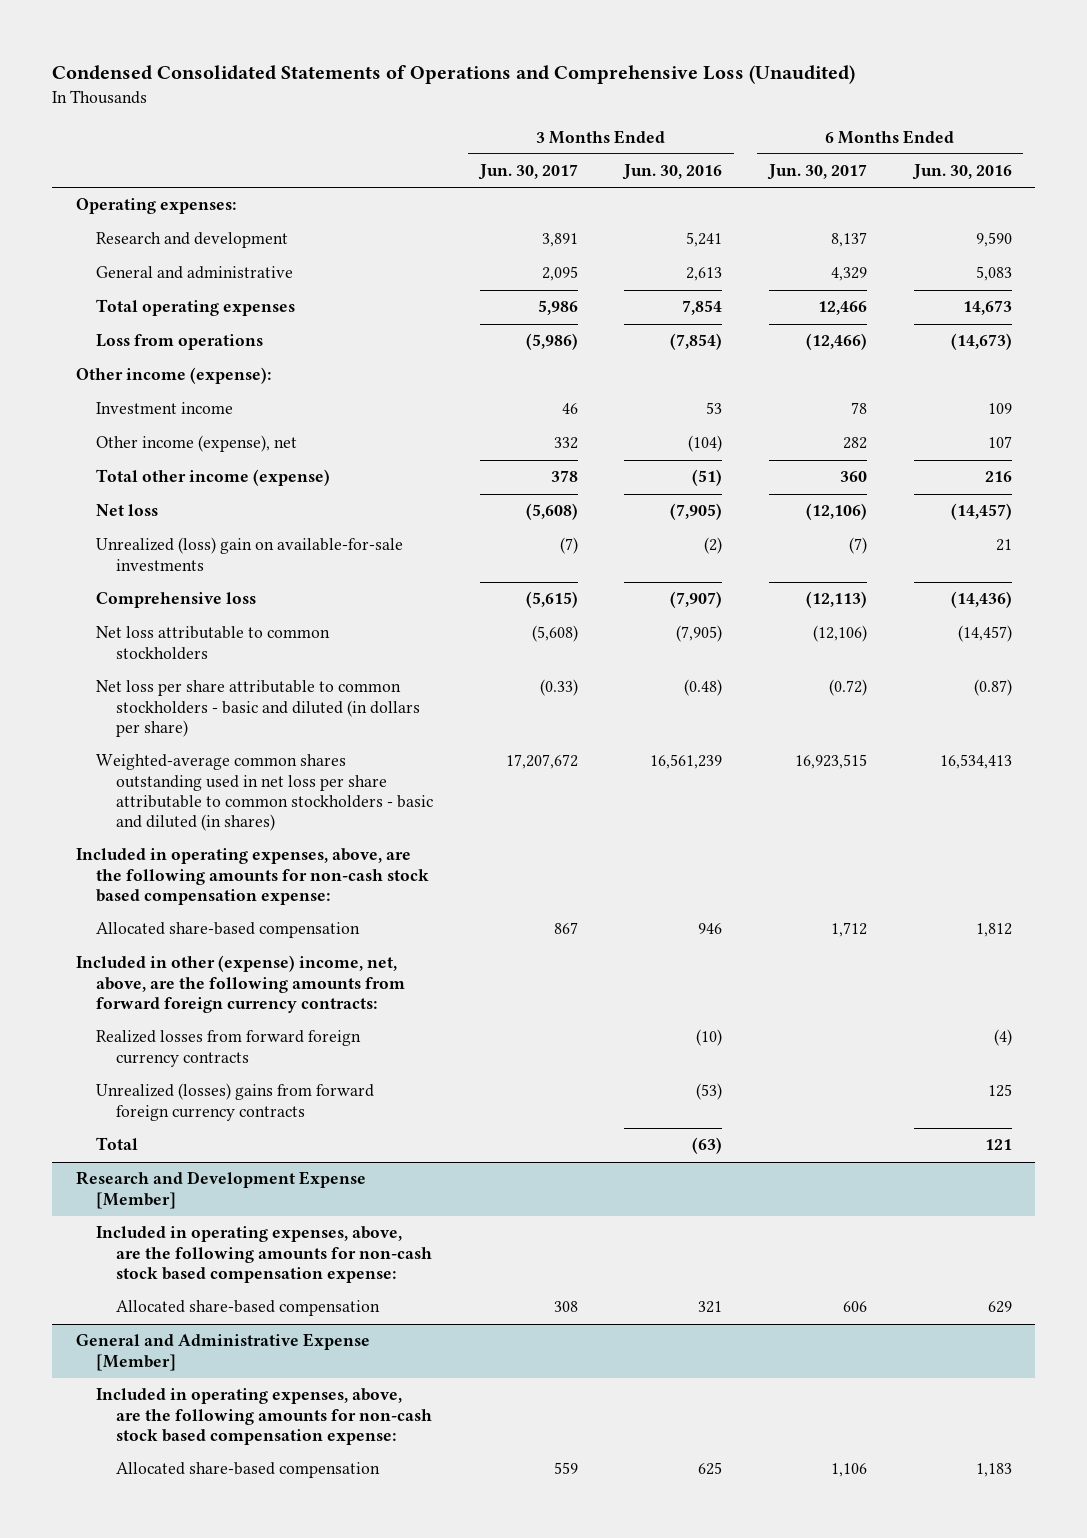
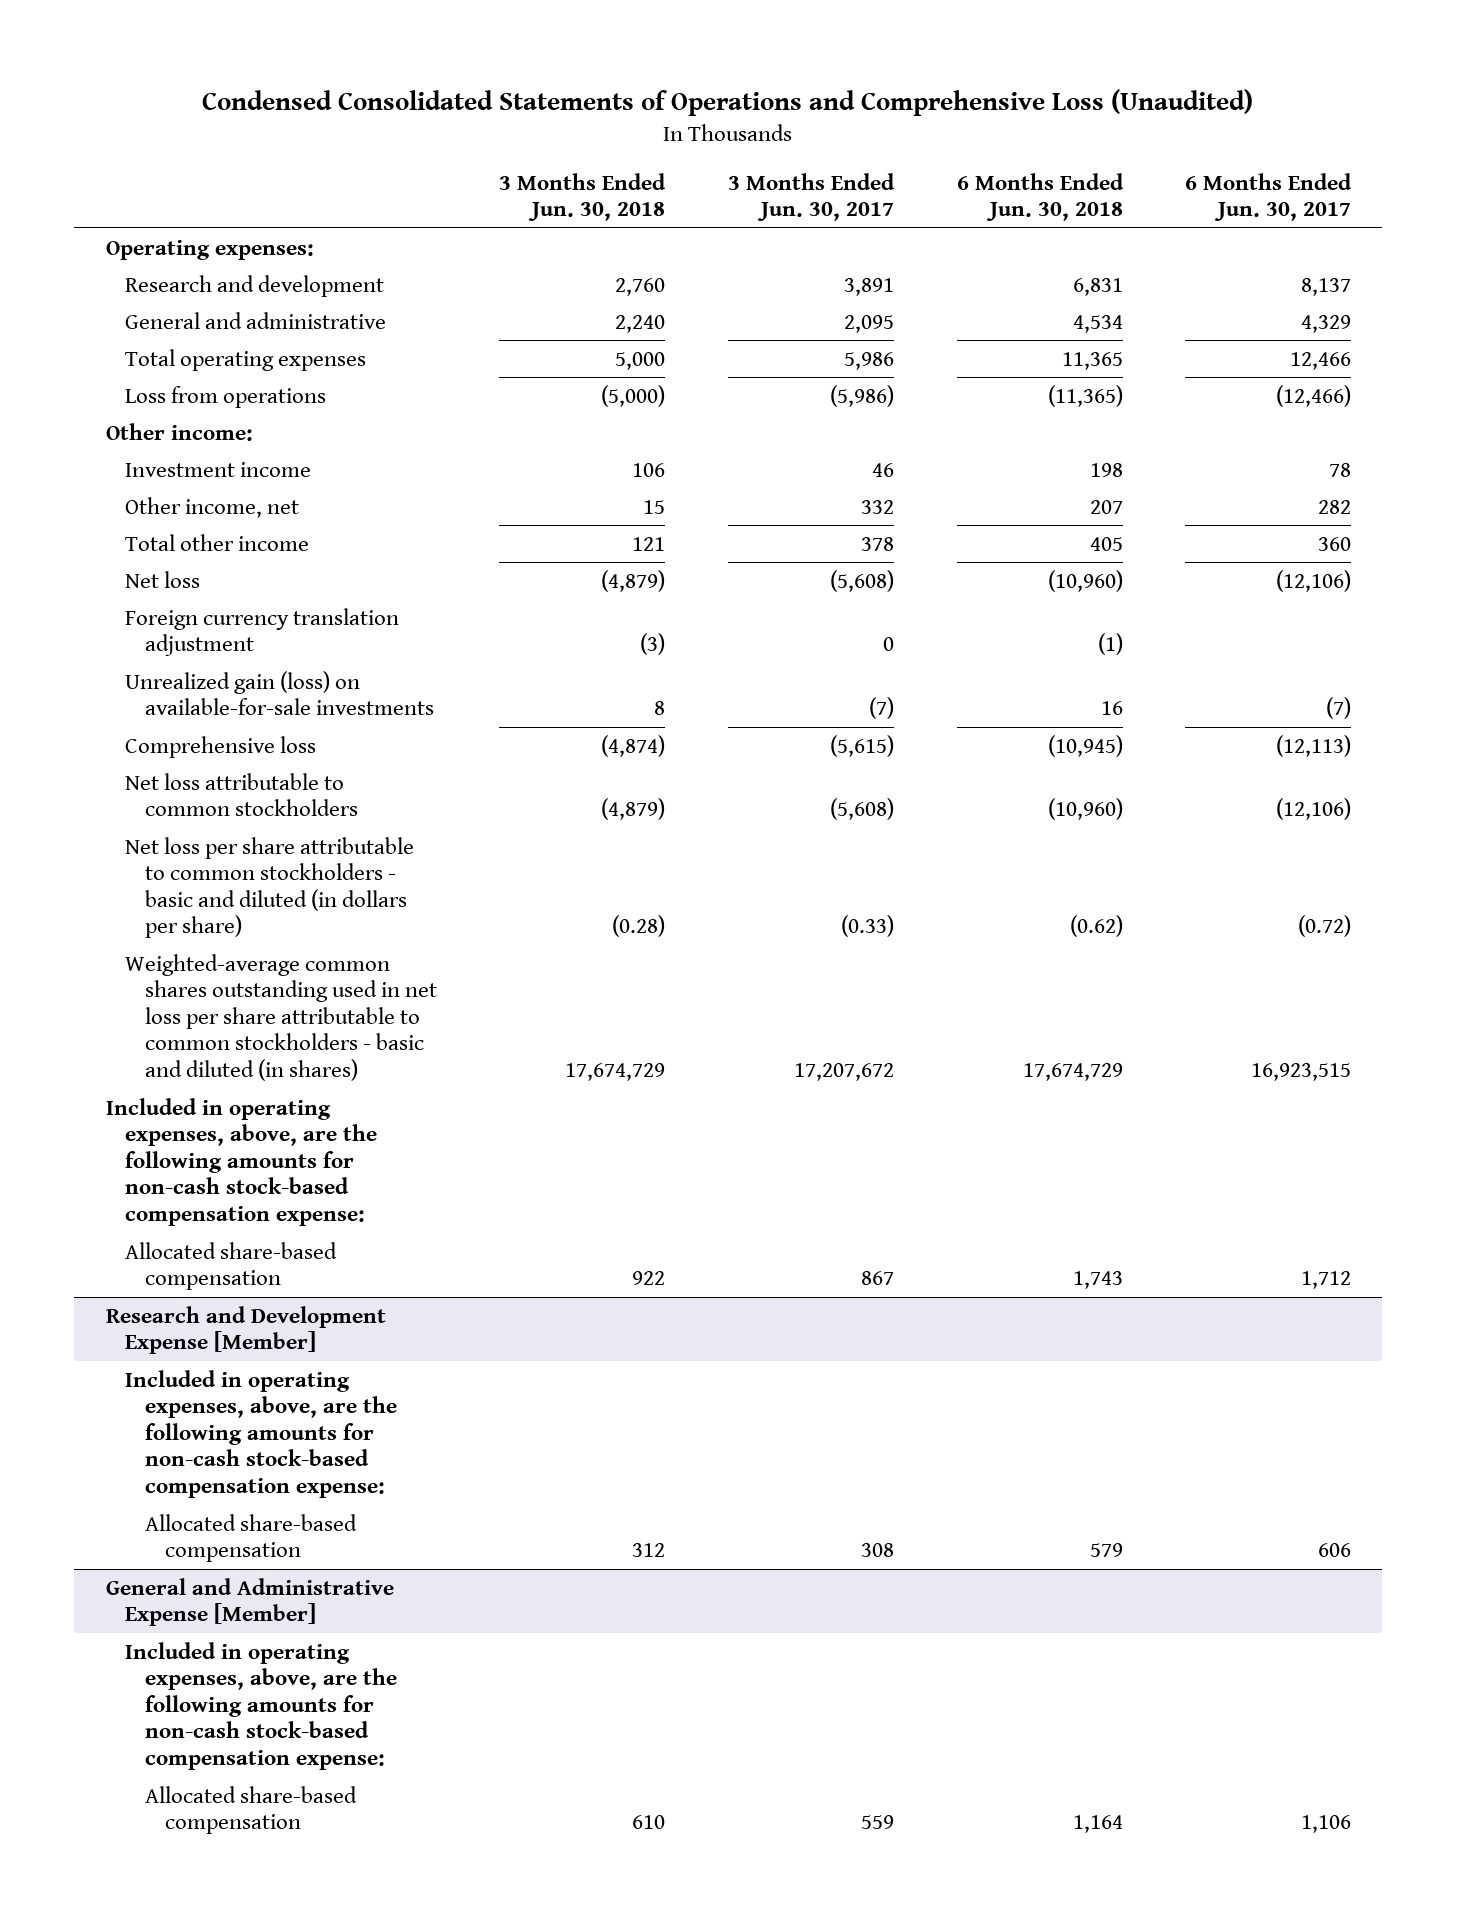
- | 3 Months Ended Jun. 30, 2017 | 3 Months Ended Jun. 30, 2016 | 6 Months Ended Jun. 30, 2017 | 6 Months Ended Jun. 30, 2016
+ | 3 Months Ended Jun. 30, 2018 | 3 Months Ended Jun. 30, 2017 | 6 Months Ended Jun. 30, 2018 | 6 Months Ended Jun. 30, 2017
- Other income (expense):
+ Other income:
- Other income (expense), net | 332 | (104) | 282 | 107
- Total other income (expense) | 378 | (51) | 360 | 216
+ Other income, net | 15 | 332 | 207 | 282
+ Total other income | 121 | 378 | 405 | 360
- Unrealized (loss) gain on available-for-sale investments | (7) | (2) | (7) | 21
+ Foreign currency translation adjustment | (3) | 0 | (1) |
+ Unrealized gain (loss) on available-for-sale investments | 8 | (7) | 16 | (7)
- Included in operating expenses, above, are the following amounts for non-cash stock based compensation expense:
+ Included in operating expenses, above, are the following amounts for non-cash stock-based compensation expense:
- Included in other (expense) income, net, above, are the following amounts from forward foreign currency contracts:
- Realized losses from forward foreign currency contracts | | (10) | | (4)
- Unrealized (losses) gains from forward foreign currency contracts | | (53) | | 125
- Total | | (63) | | 121
@ Research and Development Expense [Member]
- Included in operating expenses, above, are the following amounts for non-cash stock based compensation expense:
+ Included in operating expenses, above, are the following amounts for non-cash stock-based compensation expense:
@ General and Administrative Expense [Member]
- Included in operating expenses, above, are the following amounts for non-cash stock based compensation expense:
+ Included in operating expenses, above, are the following amounts for non-cash stock-based compensation expense:

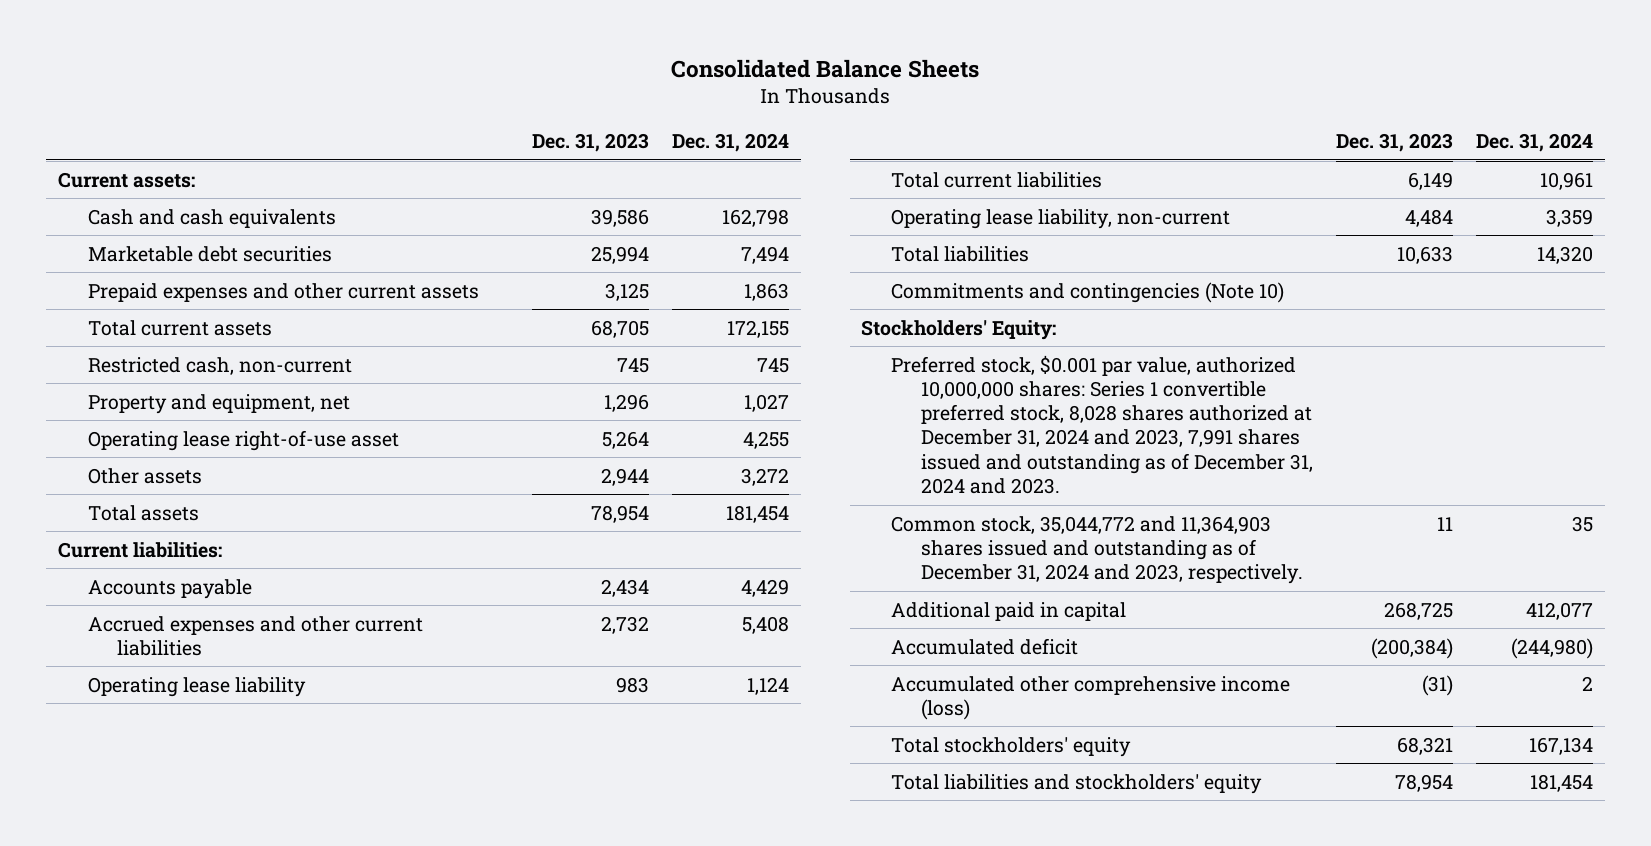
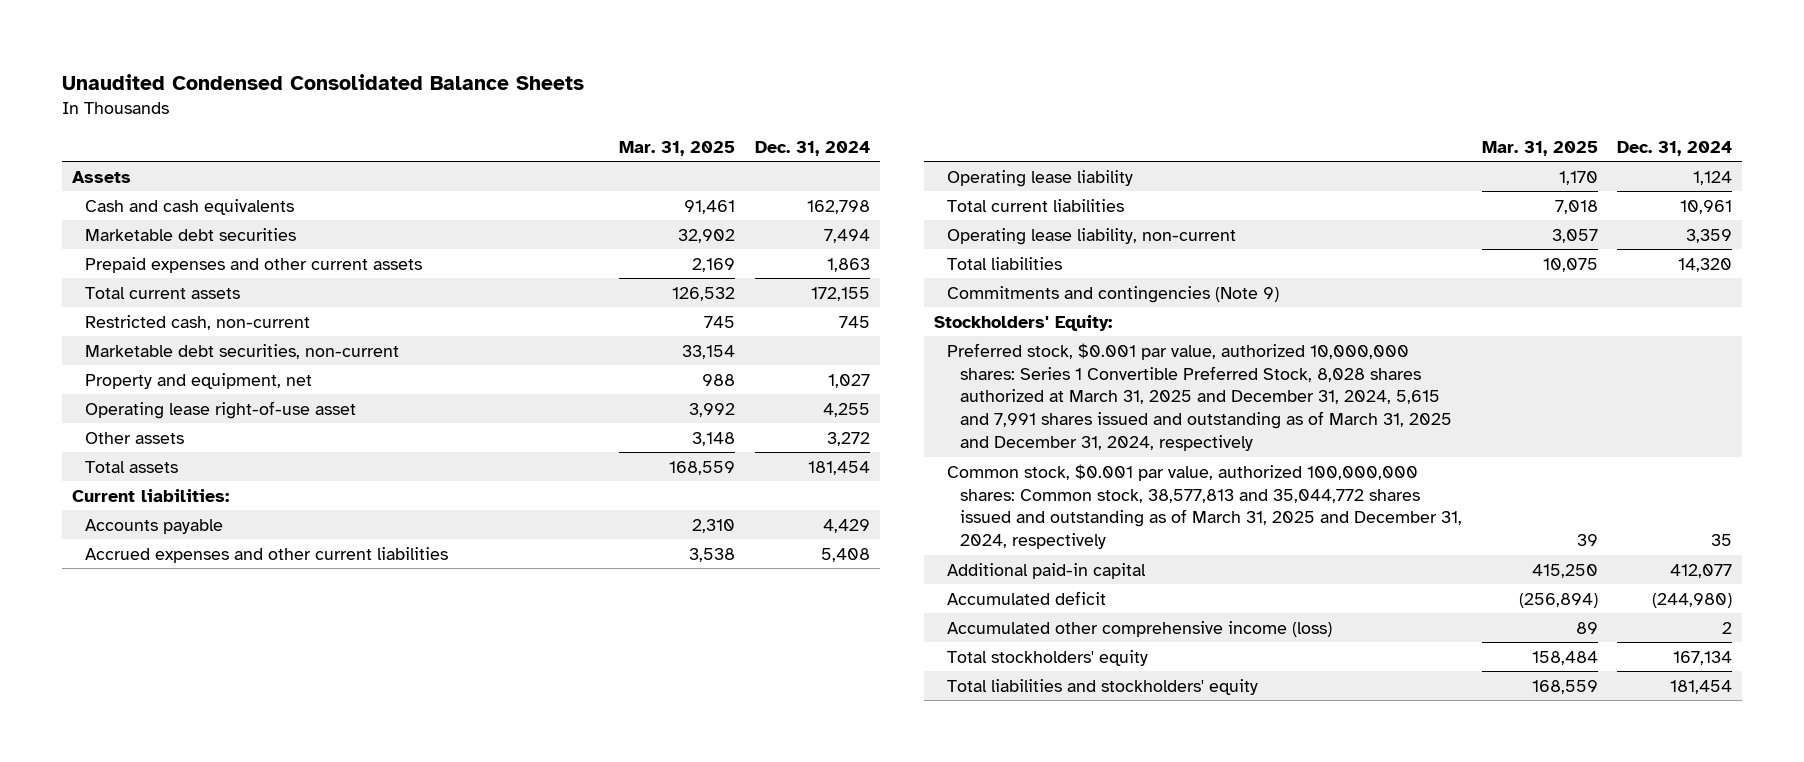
- Consolidated Balance Sheets
+ Unaudited Condensed Consolidated Balance Sheets
- | Dec. 31, 2023 | Dec. 31, 2024
+ | Mar. 31, 2025 | Dec. 31, 2024
- Current assets:
+ Assets
+ Marketable debt securities, non-current | 33,154 |
- Commitments and contingencies (Note 10)
+ Commitments and contingencies (Note 9)
- Preferred stock, $0.001 par value, authorized 10,000,000 shares: Series 1 convertible preferred stock, 8,028 shares authorized at December 31, 2024 and 2023, 7,991 shares issued and outstanding as of December 31, 2024 and 2023.
- Common stock, 35,044,772 and 11,364,903 shares issued and outstanding as of December 31, 2024 and 2023, respectively. | 11 | 35
- Additional paid in capital | 268,725 | 412,077
+ Preferred stock, $0.001 par value, authorized 10,000,000 shares: Series 1 Convertible Preferred Stock, 8,028 shares authorized at March 31, 2025 and December 31, 2024, 5,615 and 7,991 shares issued and outstanding as of March 31, 2025 and December 31, 2024, respectively
+ Common stock, $0.001 par value, authorized 100,000,000 shares: Common stock, 38,577,813 and 35,044,772 shares issued and outstanding as of March 31, 2025 and December 31, 2024, respectively | 39 | 35
+ Additional paid-in capital | 415,250 | 412,077

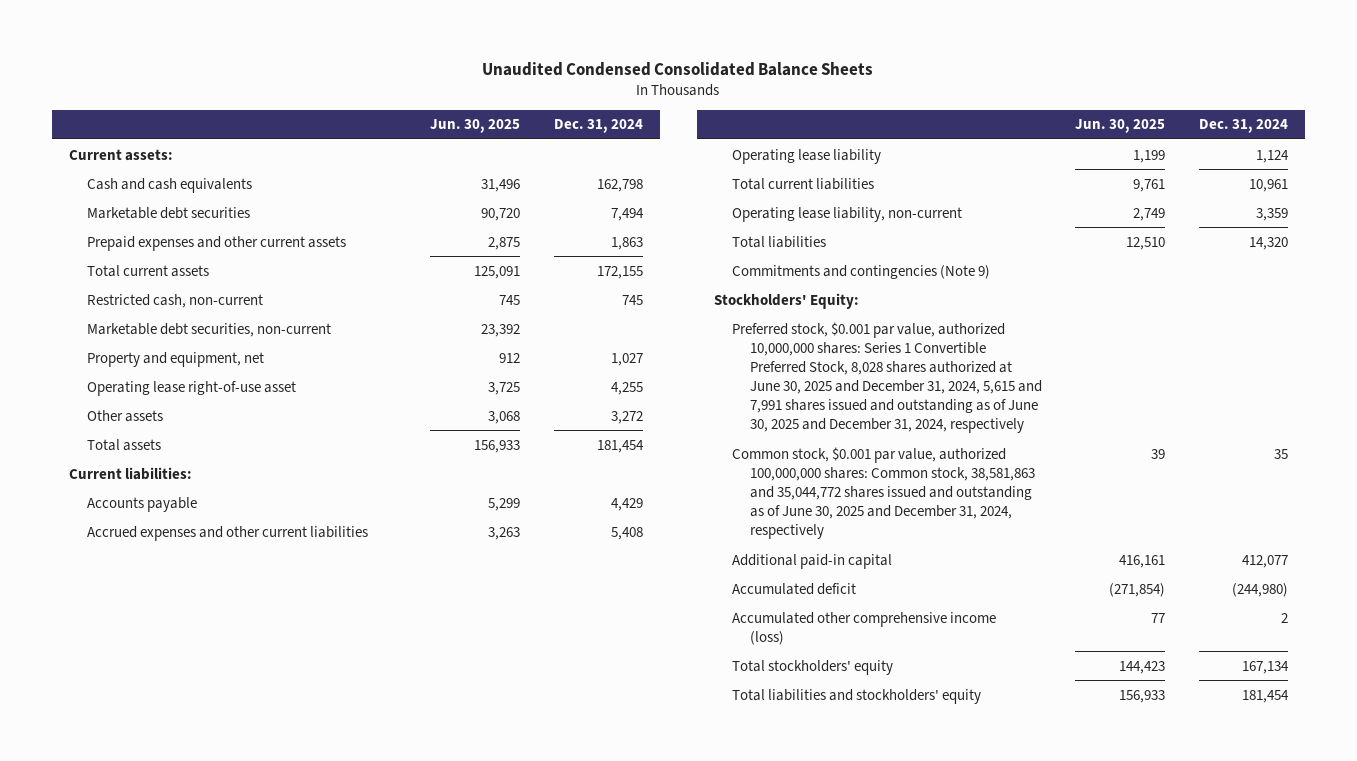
- | Mar. 31, 2025 | Dec. 31, 2024
+ | Jun. 30, 2025 | Dec. 31, 2024
- Assets
+ Current assets:
- Preferred stock, $0.001 par value, authorized 10,000,000 shares: Series 1 Convertible Preferred Stock, 8,028 shares authorized at March 31, 2025 and December 31, 2024, 5,615 and 7,991 shares issued and outstanding as of March 31, 2025 and December 31, 2024, respectively
- Common stock, $0.001 par value, authorized 100,000,000 shares: Common stock, 38,577,813 and 35,044,772 shares issued and outstanding as of March 31, 2025 and December 31, 2024, respectively | 39 | 35
+ Preferred stock, $0.001 par value, authorized 10,000,000 shares: Series 1 Convertible Preferred Stock, 8,028 shares authorized at June 30, 2025 and December 31, 2024, 5,615 and 7,991 shares issued and outstanding as of June 30, 2025 and December 31, 2024, respectively
+ Common stock, $0.001 par value, authorized 100,000,000 shares: Common stock, 38,581,863 and 35,044,772 shares issued and outstanding as of June 30, 2025 and December 31, 2024, respectively | 39 | 35

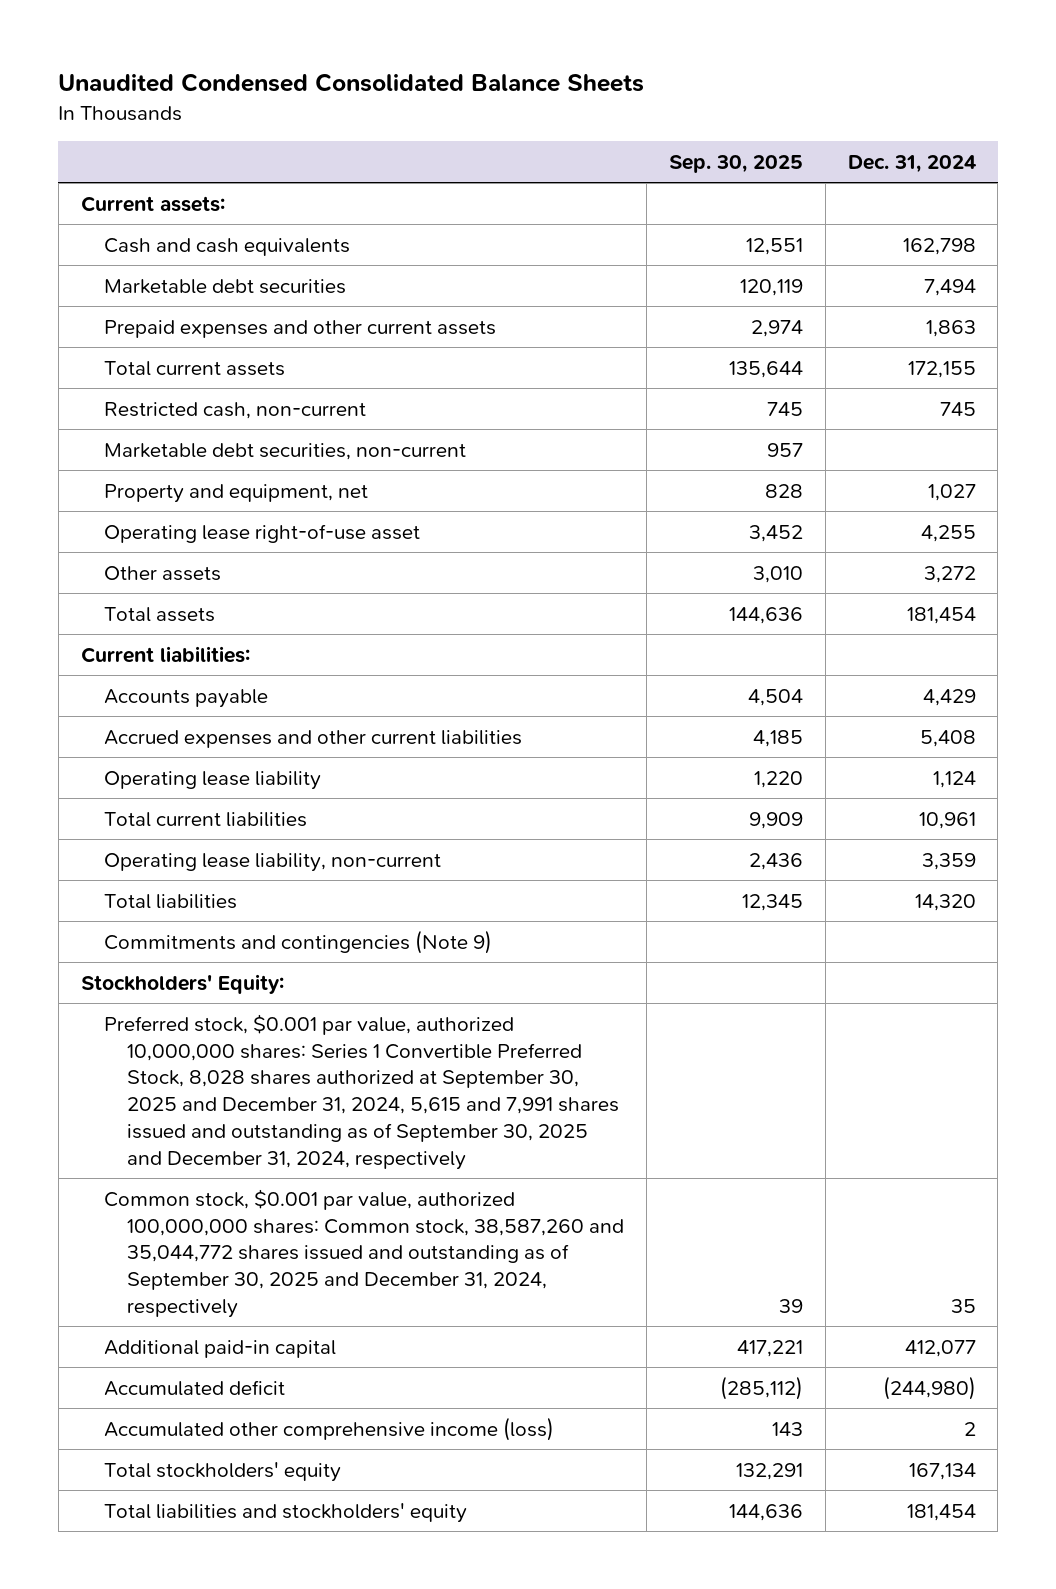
- | Jun. 30, 2025 | Dec. 31, 2024
+ | Sep. 30, 2025 | Dec. 31, 2024
- Preferred stock, $0.001 par value, authorized 10,000,000 shares: Series 1 Convertible Preferred Stock, 8,028 shares authorized at June 30, 2025 and December 31, 2024, 5,615 and 7,991 shares issued and outstanding as of June 30, 2025 and December 31, 2024, respectively
- Common stock, $0.001 par value, authorized 100,000,000 shares: Common stock, 38,581,863 and 35,044,772 shares issued and outstanding as of June 30, 2025 and December 31, 2024, respectively | 39 | 35
+ Preferred stock, $0.001 par value, authorized 10,000,000 shares: Series 1 Convertible Preferred Stock, 8,028 shares authorized at September 30, 2025 and December 31, 2024, 5,615 and 7,991 shares issued and outstanding as of September 30, 2025 and December 31, 2024, respectively
+ Common stock, $0.001 par value, authorized 100,000,000 shares: Common stock, 38,587,260 and 35,044,772 shares issued and outstanding as of September 30, 2025 and December 31, 2024, respectively | 39 | 35

